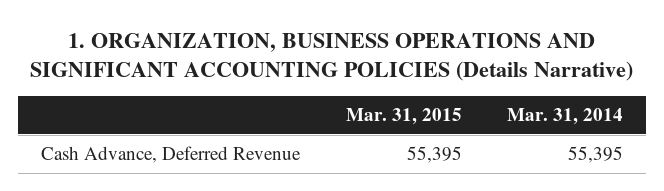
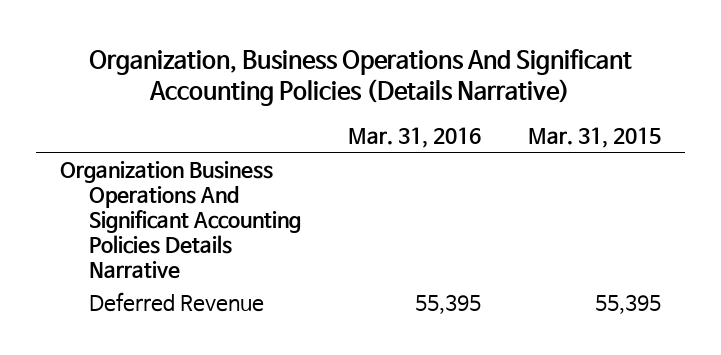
- 1. ORGANIZATION, BUSINESS OPERATIONS AND SIGNIFICANT ACCOUNTING POLICIES (Details Narrative)
+ Organization, Business Operations And Significant Accounting Policies (Details Narrative)
- | Mar. 31, 2015 | Mar. 31, 2014
+ | Mar. 31, 2016 | Mar. 31, 2015
- Cash Advance, Deferred Revenue | 55,395 | 55,395
+ Organization Business Operations And Significant Accounting Policies Details Narrative
+ Deferred Revenue | 55,395 | 55,395

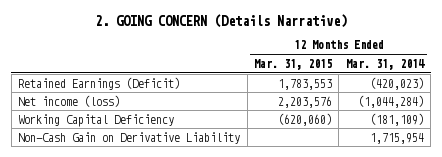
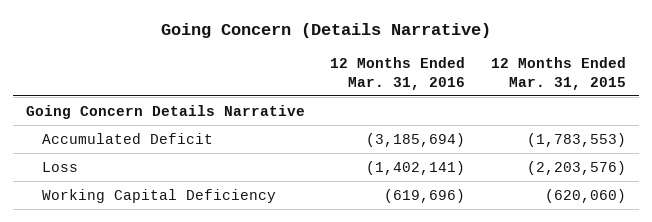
- 2. GOING CONCERN (Details Narrative)
+ Going Concern (Details Narrative)
- | 12 Months Ended Mar. 31, 2015 | 12 Months Ended Mar. 31, 2014
+ | 12 Months Ended Mar. 31, 2016 | 12 Months Ended Mar. 31, 2015
- Retained Earnings (Deficit) | 1,783,553 | (420,023)
- Net income (loss) | 2,203,576 | (1,044,284)
+ Going Concern Details Narrative
+ Accumulated Deficit | (3,185,694) | (1,783,553)
+ Loss | (1,402,141) | (2,203,576)
- Non-Cash Gain on Derivative Liability | | 1,715,954

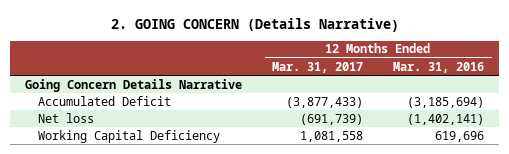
- Going Concern (Details Narrative)
+ 2. GOING CONCERN (Details Narrative)
- | 12 Months Ended Mar. 31, 2016 | 12 Months Ended Mar. 31, 2015
+ | 12 Months Ended Mar. 31, 2017 | 12 Months Ended Mar. 31, 2016
- Loss | (1,402,141) | (2,203,576)
- Working Capital Deficiency | (619,696) | (620,060)
+ Net loss | (691,739) | (1,402,141)
+ Working Capital Deficiency | 1,081,558 | 619,696

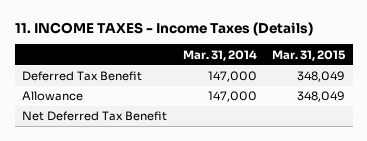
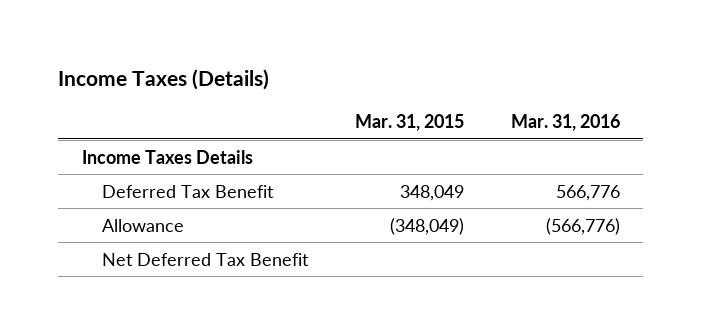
- 11. INCOME TAXES - Income Taxes (Details)
+ Income Taxes (Details)
- | Mar. 31, 2014 | Mar. 31, 2015
+ | Mar. 31, 2015 | Mar. 31, 2016
+ Income Taxes Details
- Allowance | 147,000 | 348,049
+ Allowance | (348,049) | (566,776)

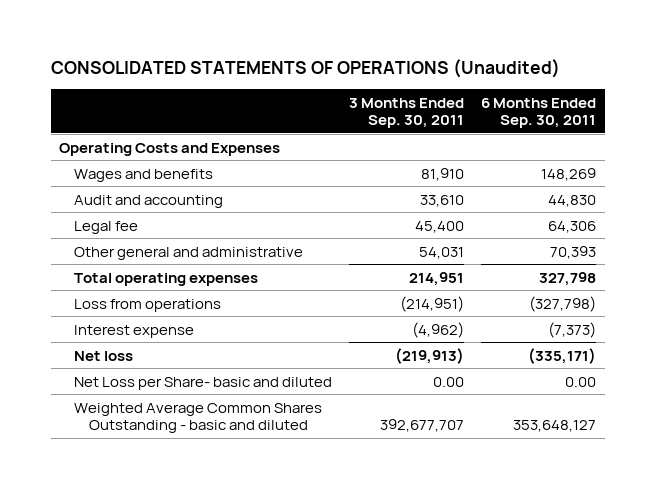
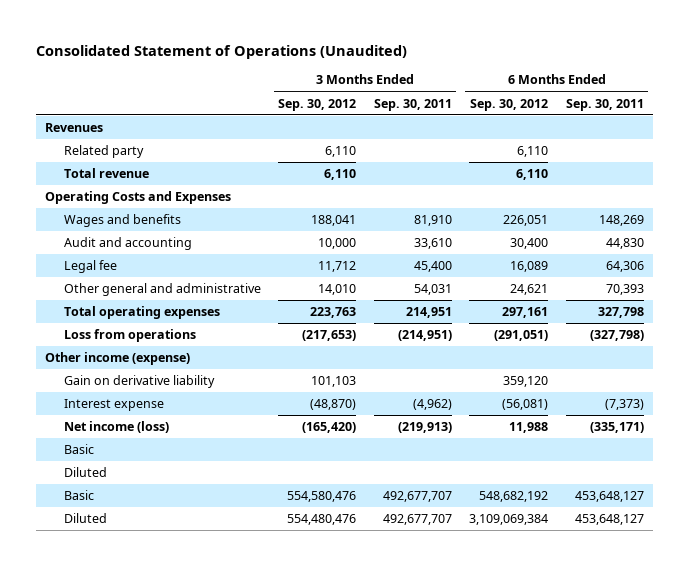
- CONSOLIDATED STATEMENTS OF OPERATIONS (Unaudited)
+ Consolidated Statement of Operations (Unaudited)
- | 3 Months Ended Sep. 30, 2011 | 6 Months Ended Sep. 30, 2011
+ | 3 Months Ended Sep. 30, 2012 | 3 Months Ended Sep. 30, 2011 | 6 Months Ended Sep. 30, 2012 | 6 Months Ended Sep. 30, 2011
+ Revenues
+ Related party | 6,110 | | 6,110 |
+ Total revenue | 6,110 | | 6,110 |
+ Other income (expense)
+ Gain on derivative liability | 101,103 | | 359,120 |
- Net loss | (219,913) | (335,171)
- Net Loss per Share- basic and diluted | 0.00 | 0.00
- Weighted Average Common Shares Outstanding - basic and diluted | 392,677,707 | 353,648,127
+ Net income (loss) | (165,420) | (219,913) | 11,988 | (335,171)
+ Basic
+ Diluted
+ Basic | 554,580,476 | 492,677,707 | 548,682,192 | 453,648,127
+ Diluted | 554,480,476 | 492,677,707 | 3,109,069,384 | 453,648,127

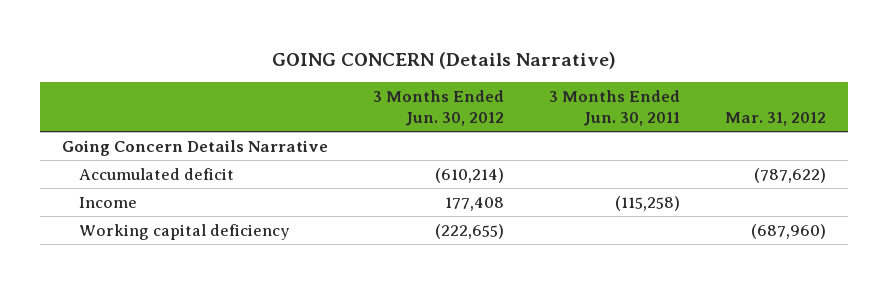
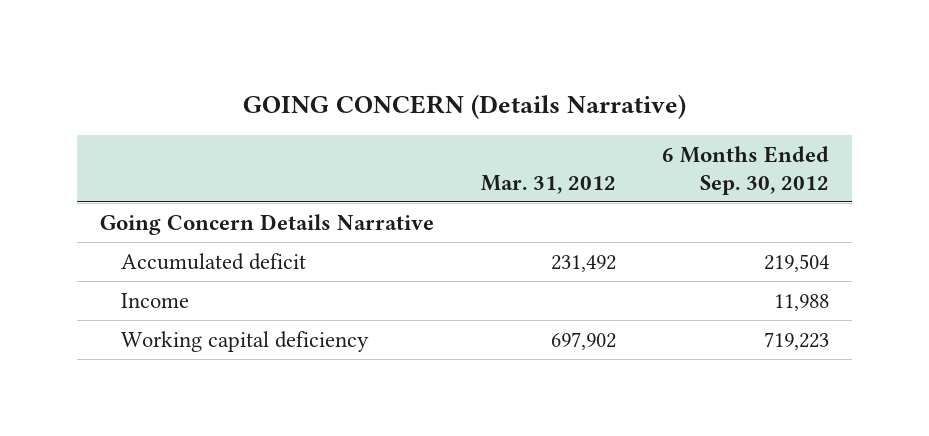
- | 3 Months Ended Jun. 30, 2012 | 3 Months Ended Jun. 30, 2011 | Mar. 31, 2012
+ | Mar. 31, 2012 | 6 Months Ended Sep. 30, 2012
- Accumulated deficit | (610,214) | | (787,622)
+ Accumulated deficit | 231,492 | 219,504
- Working capital deficiency | (222,655) | | (687,960)
+ Working capital deficiency | 697,902 | 719,223

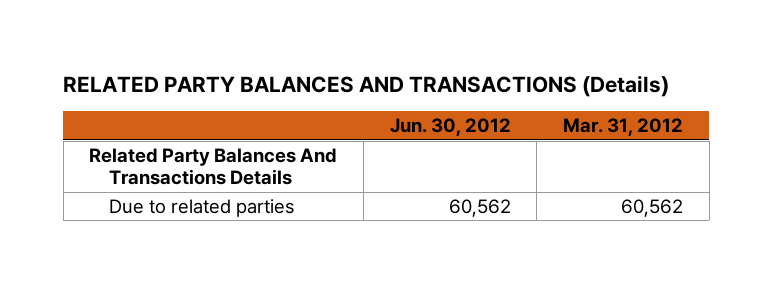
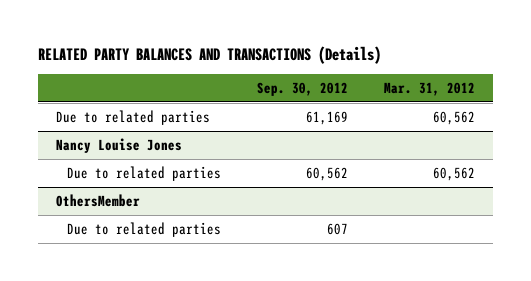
- | Jun. 30, 2012 | Mar. 31, 2012
+ | Sep. 30, 2012 | Mar. 31, 2012
- Related Party Balances And Transactions Details
+ Nancy Louise Jones
+ Due to related parties | 60,562 | 60,562
+ OthersMember
+ Due to related parties | 607 |

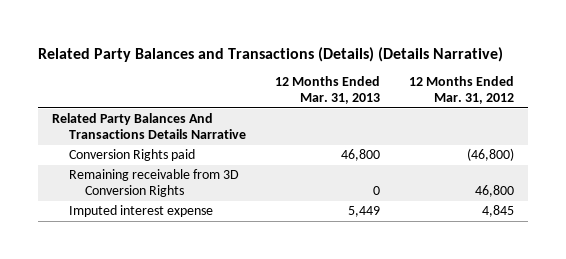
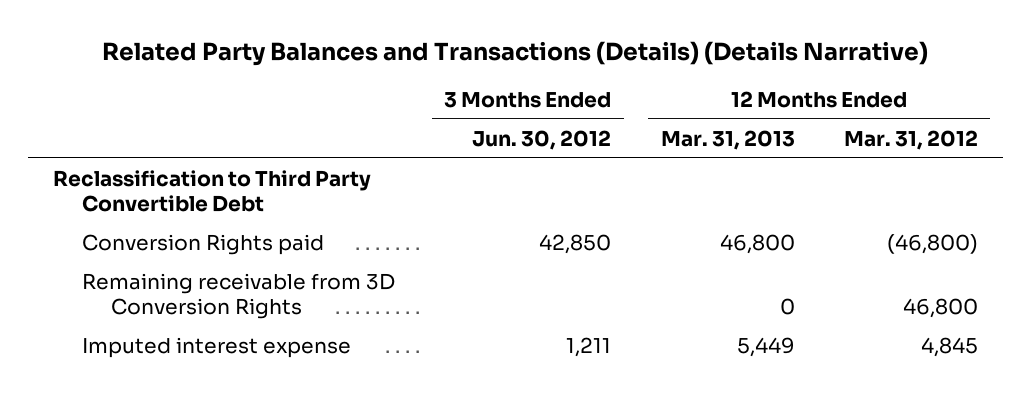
- | 12 Months Ended Mar. 31, 2013 | 12 Months Ended Mar. 31, 2012
+ | 3 Months Ended Jun. 30, 2012 | 12 Months Ended Mar. 31, 2013 | 12 Months Ended Mar. 31, 2012
- Related Party Balances And Transactions Details Narrative
+ Reclassification to Third Party Convertible Debt

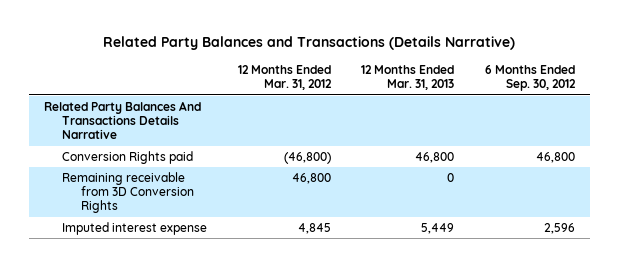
- Related Party Balances and Transactions (Details) (Details Narrative)
+ Related Party Balances and Transactions (Details Narrative)
- | 3 Months Ended Jun. 30, 2012 | 12 Months Ended Mar. 31, 2013 | 12 Months Ended Mar. 31, 2012
+ | 12 Months Ended Mar. 31, 2012 | 12 Months Ended Mar. 31, 2013 | 6 Months Ended Sep. 30, 2012
- Reclassification to Third Party Convertible Debt
+ Related Party Balances And Transactions Details Narrative

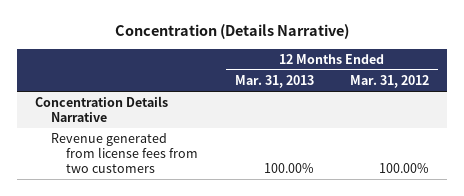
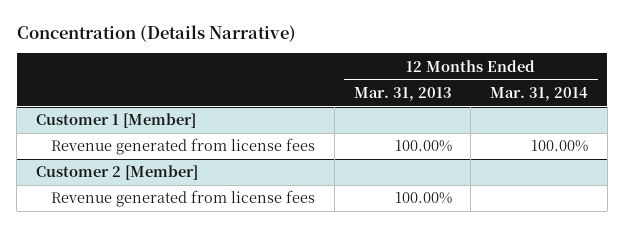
- | 12 Months Ended Mar. 31, 2013 | 12 Months Ended Mar. 31, 2012
+ | 12 Months Ended Mar. 31, 2013 | 12 Months Ended Mar. 31, 2014
- Concentration Details Narrative
- Revenue generated from license fees from two customers | 100.00% | 100.00%
+ Customer 1 [Member]
+ Revenue generated from license fees | 100.00% | 100.00%
+ Customer 2 [Member]
+ Revenue generated from license fees | 100.00% |

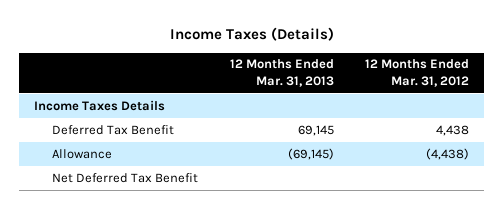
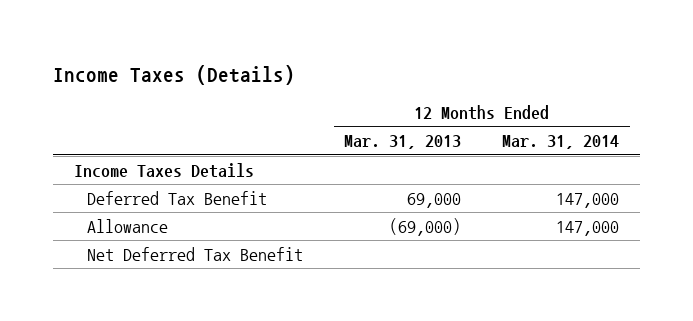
- | 12 Months Ended Mar. 31, 2013 | 12 Months Ended Mar. 31, 2012
+ | 12 Months Ended Mar. 31, 2013 | 12 Months Ended Mar. 31, 2014
- Deferred Tax Benefit | 69,145 | 4,438
- Allowance | (69,145) | (4,438)
+ Deferred Tax Benefit | 69,000 | 147,000
+ Allowance | (69,000) | 147,000

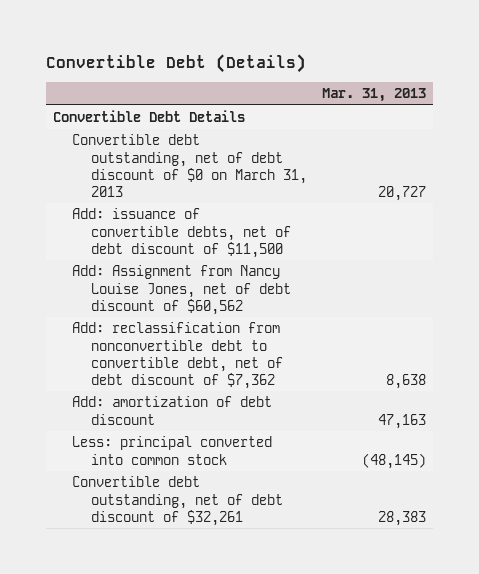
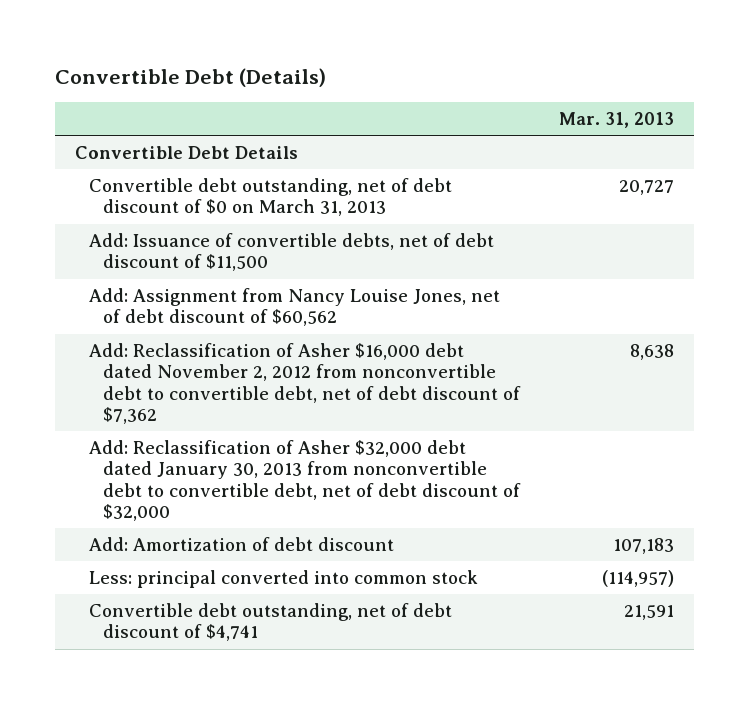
- Add: issuance of convertible debts, net of debt discount of $11,500
+ Add: Issuance of convertible debts, net of debt discount of $11,500
- Add: reclassification from nonconvertible debt to convertible debt, net of debt discount of $7,362 | 8,638
- Add: amortization of debt discount | 47,163
- Less: principal converted into common stock | (48,145)
- Convertible debt outstanding, net of debt discount of $32,261 | 28,383
+ Add: Reclassification of Asher $16,000 debt dated November 2, 2012 from nonconvertible debt to convertible debt, net of debt discount of $7,362 | 8,638
+ Add: Reclassification of Asher $32,000 debt dated January 30, 2013 from nonconvertible debt to convertible debt, net of debt discount of $32,000
+ Add: Amortization of debt discount | 107,183
+ Less: principal converted into common stock | (114,957)
+ Convertible debt outstanding, net of debt discount of $4,741 | 21,591

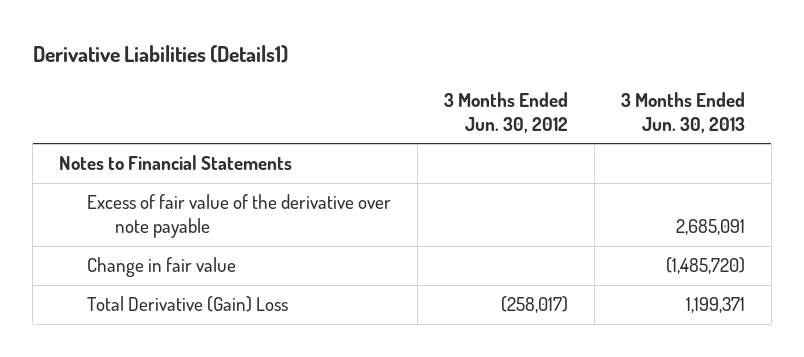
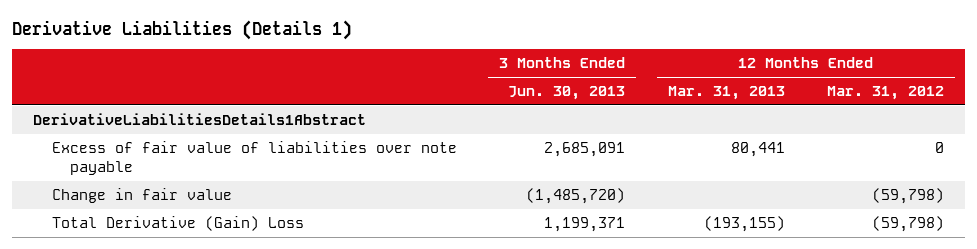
- Derivative Liabilities (Details1)
+ Derivative Liabilities (Details 1)
- | 3 Months Ended Jun. 30, 2012 | 3 Months Ended Jun. 30, 2013
+ | 3 Months Ended Jun. 30, 2013 | 12 Months Ended Mar. 31, 2013 | 12 Months Ended Mar. 31, 2012
- Notes to Financial Statements
- Excess of fair value of the derivative over note payable | | 2,685,091
+ DerivativeLiabilitiesDetails1Abstract
+ Excess of fair value of liabilities over note payable | 2,685,091 | 80,441 | 0

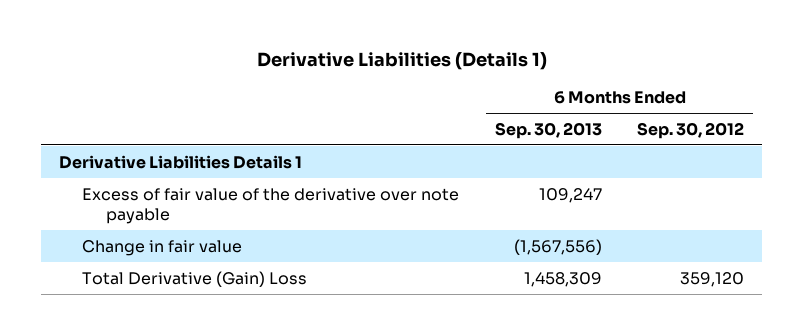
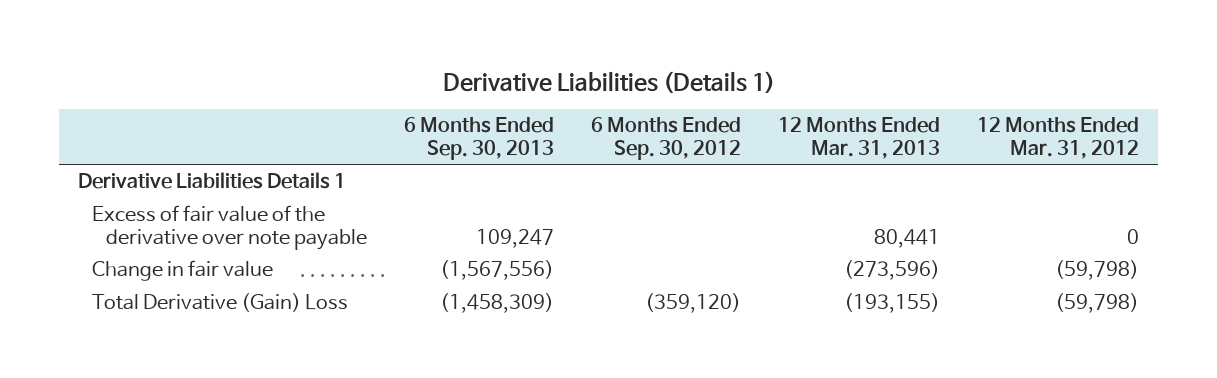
- | 6 Months Ended Sep. 30, 2013 | 6 Months Ended Sep. 30, 2012
+ | 6 Months Ended Sep. 30, 2013 | 6 Months Ended Sep. 30, 2012 | 12 Months Ended Mar. 31, 2013 | 12 Months Ended Mar. 31, 2012
- Total Derivative (Gain) Loss | 1,458,309 | 359,120
+ Total Derivative (Gain) Loss | (1,458,309) | (359,120) | (193,155) | (59,798)

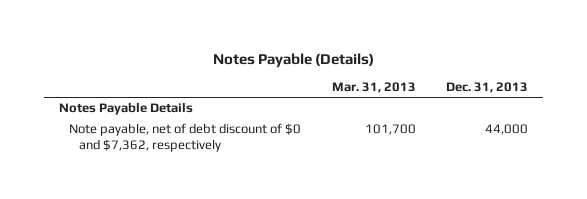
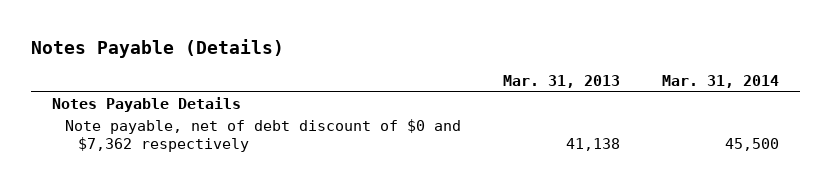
- | Mar. 31, 2013 | Dec. 31, 2013
+ | Mar. 31, 2013 | Mar. 31, 2014
- Note payable, net of debt discount of $0 and $7,362, respectively | 101,700 | 44,000
+ Note payable, net of debt discount of $0 and $7,362 respectively | 41,138 | 45,500

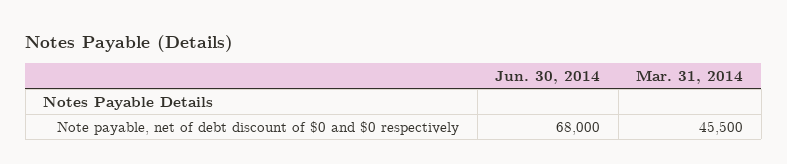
- | Mar. 31, 2013 | Mar. 31, 2014
+ | Jun. 30, 2014 | Mar. 31, 2014
- Note payable, net of debt discount of $0 and $7,362 respectively | 41,138 | 45,500
+ Note payable, net of debt discount of $0 and $0 respectively | 68,000 | 45,500

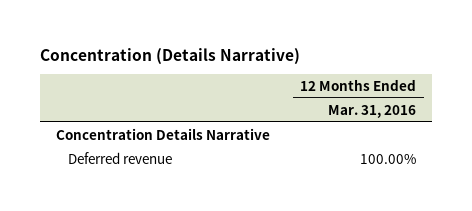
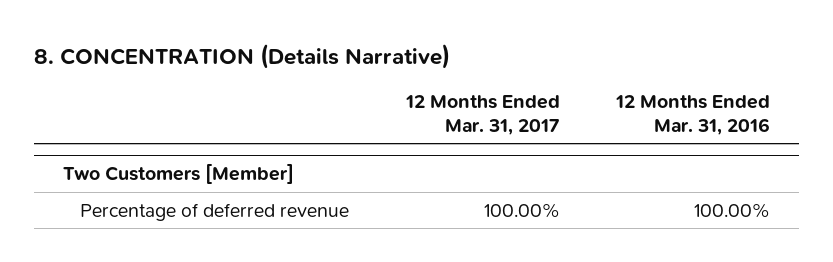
- Concentration (Details Narrative)
+ 8. CONCENTRATION (Details Narrative)
- | 12 Months Ended Mar. 31, 2016
+ | 12 Months Ended Mar. 31, 2017 | 12 Months Ended Mar. 31, 2016
- Concentration Details Narrative
- Deferred revenue | 100.00%
+ Two Customers [Member]
+ Percentage of deferred revenue | 100.00% | 100.00%

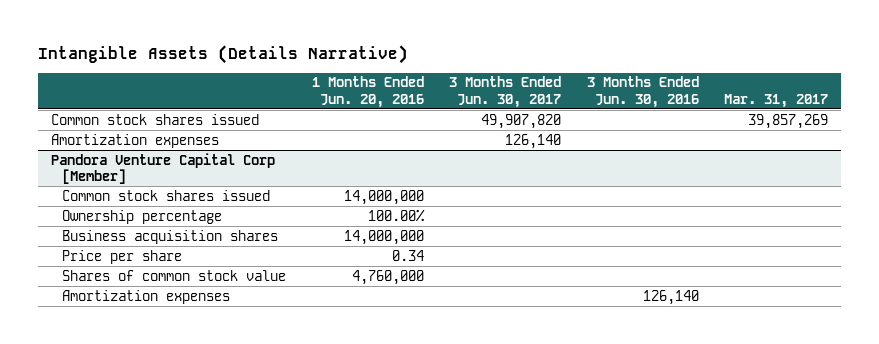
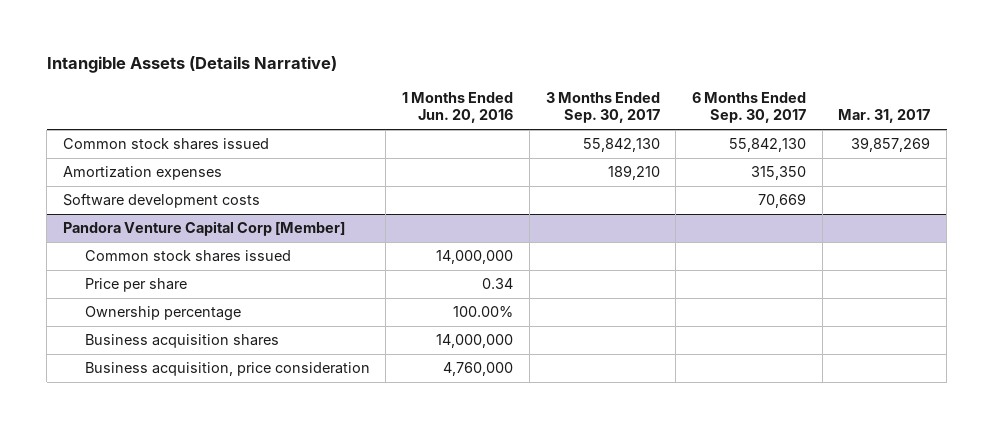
- | 1 Months Ended Jun. 20, 2016 | 3 Months Ended Jun. 30, 2017 | 3 Months Ended Jun. 30, 2016 | Mar. 31, 2017
+ | 1 Months Ended Jun. 20, 2016 | 3 Months Ended Sep. 30, 2017 | 6 Months Ended Sep. 30, 2017 | Mar. 31, 2017
+ Software development costs | | | 70,669 |
@ Pandora Venture Capital Corp [Member]
moved up: Price per share | 0.34 | | |
- Shares of common stock value | 4,760,000 | | |
- Amortization expenses | | | 126,140 |
+ Business acquisition, price consideration | 4,760,000 | | |

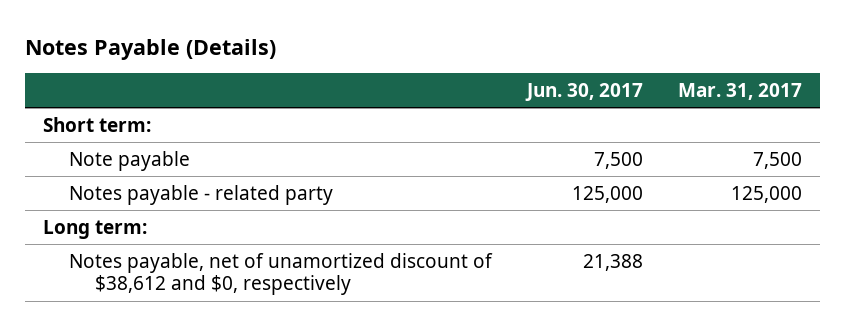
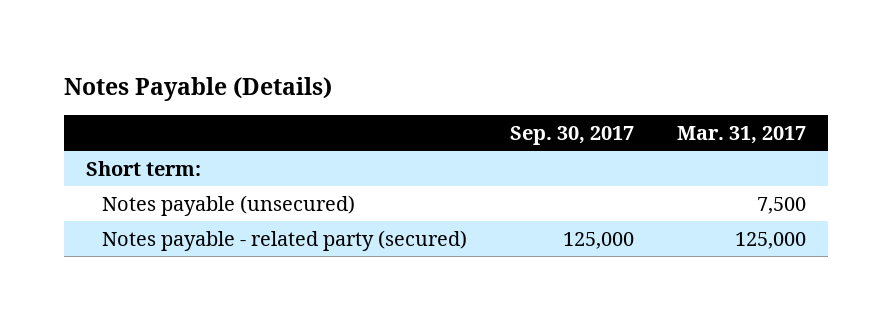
- | Jun. 30, 2017 | Mar. 31, 2017
+ | Sep. 30, 2017 | Mar. 31, 2017
- Note payable | 7,500 | 7,500
- Notes payable - related party | 125,000 | 125,000
- Long term:
- Notes payable, net of unamortized discount of $38,612 and $0, respectively | 21,388 |
+ Notes payable (unsecured) | | 7,500
+ Notes payable - related party (secured) | 125,000 | 125,000

